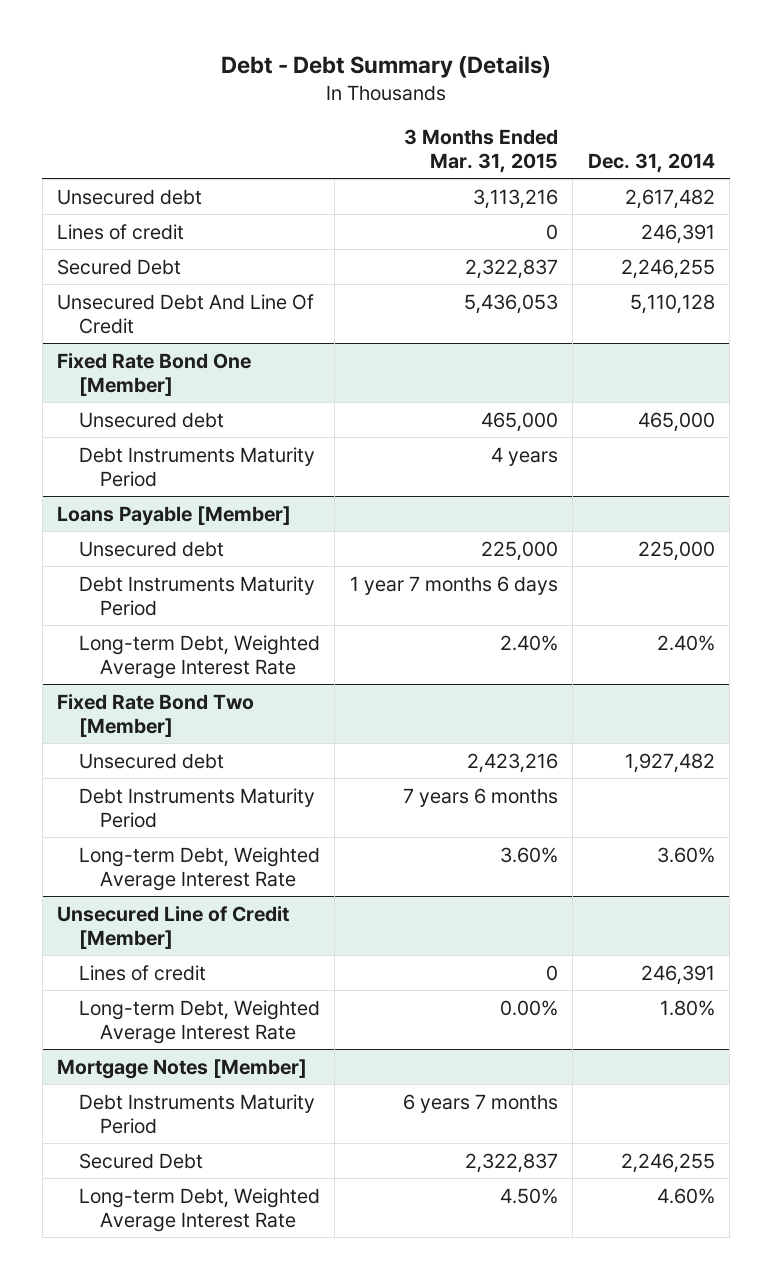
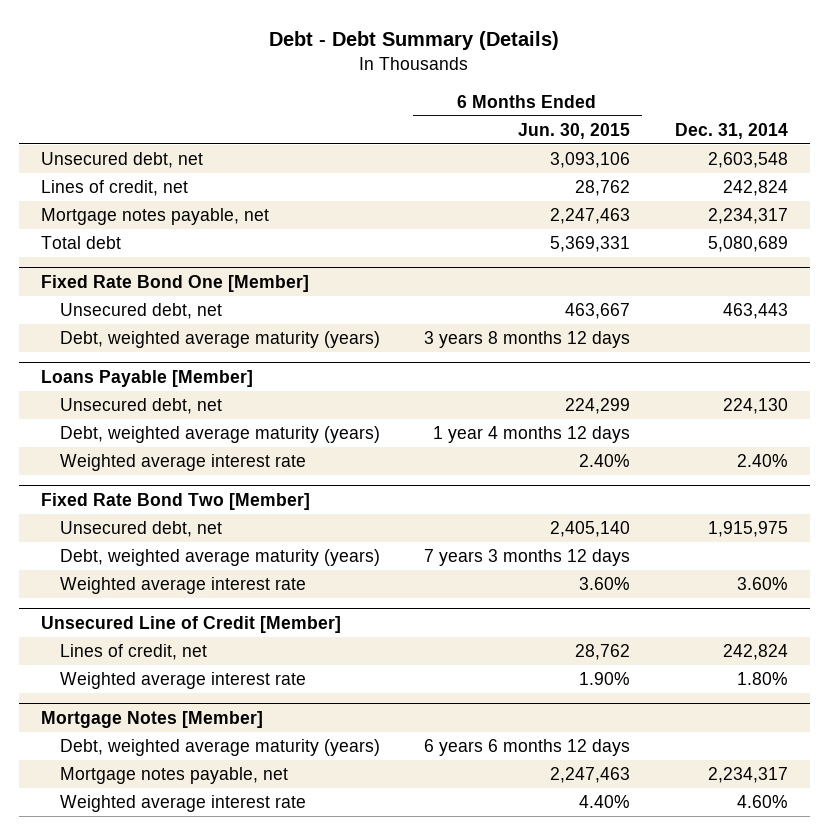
- | 3 Months Ended Mar. 31, 2015 | Dec. 31, 2014
+ | 6 Months Ended Jun. 30, 2015 | Dec. 31, 2014
- Unsecured debt | 3,113,216 | 2,617,482
- Lines of credit | 0 | 246,391
- Secured Debt | 2,322,837 | 2,246,255
- Unsecured Debt And Line Of Credit | 5,436,053 | 5,110,128
+ Unsecured debt, net | 3,093,106 | 2,603,548
+ Lines of credit, net | 28,762 | 242,824
+ Mortgage notes payable, net | 2,247,463 | 2,234,317
+ Total debt | 5,369,331 | 5,080,689
@ Fixed Rate Bond One [Member]
- Unsecured debt | 465,000 | 465,000
- Debt Instruments Maturity Period | 4 years |
+ Unsecured debt, net | 463,667 | 463,443
+ Debt, weighted average maturity (years) | 3 years 8 months 12 days |
@ Loans Payable [Member]
- Unsecured debt | 225,000 | 225,000
- Debt Instruments Maturity Period | 1 year 7 months 6 days |
- Long-term Debt, Weighted Average Interest Rate | 2.40% | 2.40%
+ Unsecured debt, net | 224,299 | 224,130
+ Debt, weighted average maturity (years) | 1 year 4 months 12 days |
+ Weighted average interest rate | 2.40% | 2.40%
@ Fixed Rate Bond Two [Member]
- Unsecured debt | 2,423,216 | 1,927,482
- Debt Instruments Maturity Period | 7 years 6 months |
- Long-term Debt, Weighted Average Interest Rate | 3.60% | 3.60%
+ Unsecured debt, net | 2,405,140 | 1,915,975
+ Debt, weighted average maturity (years) | 7 years 3 months 12 days |
+ Weighted average interest rate | 3.60% | 3.60%
@ Unsecured Line of Credit [Member]
- Lines of credit | 0 | 246,391
- Long-term Debt, Weighted Average Interest Rate | 0.00% | 1.80%
+ Lines of credit, net | 28,762 | 242,824
+ Weighted average interest rate | 1.90% | 1.80%
@ Mortgage Notes [Member]
- Debt Instruments Maturity Period | 6 years 7 months |
- Secured Debt | 2,322,837 | 2,246,255
- Long-term Debt, Weighted Average Interest Rate | 4.50% | 4.60%
+ Debt, weighted average maturity (years) | 6 years 6 months 12 days |
+ Mortgage notes payable, net | 2,247,463 | 2,234,317
+ Weighted average interest rate | 4.40% | 4.60%

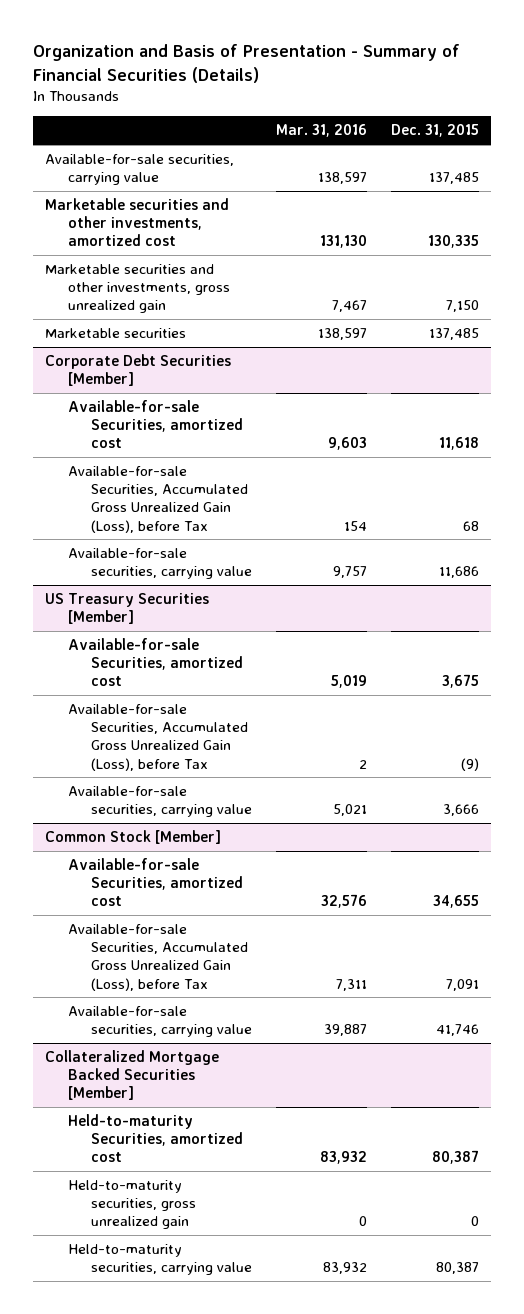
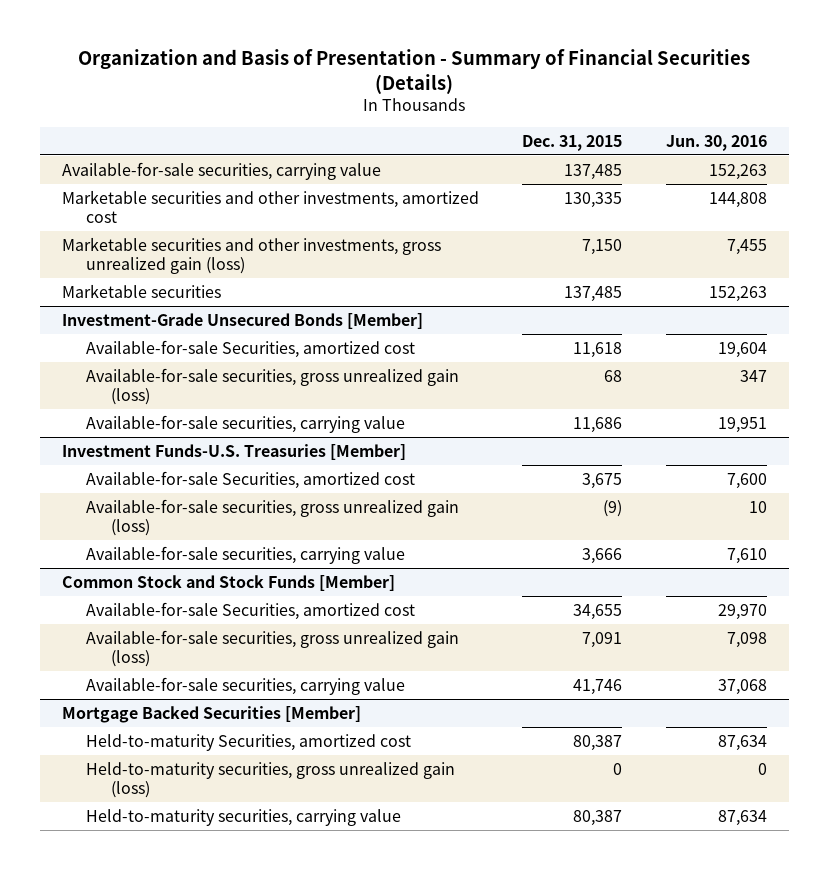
- | Mar. 31, 2016 | Dec. 31, 2015
+ | Dec. 31, 2015 | Jun. 30, 2016
- Marketable securities and other investments, gross unrealized gain | 7,467 | 7,150
+ Marketable securities and other investments, gross unrealized gain (loss) | 7,150 | 7,455
- Corporate Debt Securities [Member]
+ Investment-Grade Unsecured Bonds [Member]
- Available-for-sale Securities, Accumulated Gross Unrealized Gain (Loss), before Tax | 154 | 68
+ Available-for-sale securities, gross unrealized gain (loss) | 68 | 347
- US Treasury Securities [Member]
+ Investment Funds-U.S. Treasuries [Member]
- Available-for-sale Securities, Accumulated Gross Unrealized Gain (Loss), before Tax | 2 | (9)
+ Available-for-sale securities, gross unrealized gain (loss) | (9) | 10
- Common Stock [Member]
+ Common Stock and Stock Funds [Member]
- Available-for-sale Securities, Accumulated Gross Unrealized Gain (Loss), before Tax | 7,311 | 7,091
+ Available-for-sale securities, gross unrealized gain (loss) | 7,091 | 7,098
- Collateralized Mortgage Backed Securities [Member]
+ Mortgage Backed Securities [Member]
- Held-to-maturity securities, gross unrealized gain | 0 | 0
+ Held-to-maturity securities, gross unrealized gain (loss) | 0 | 0

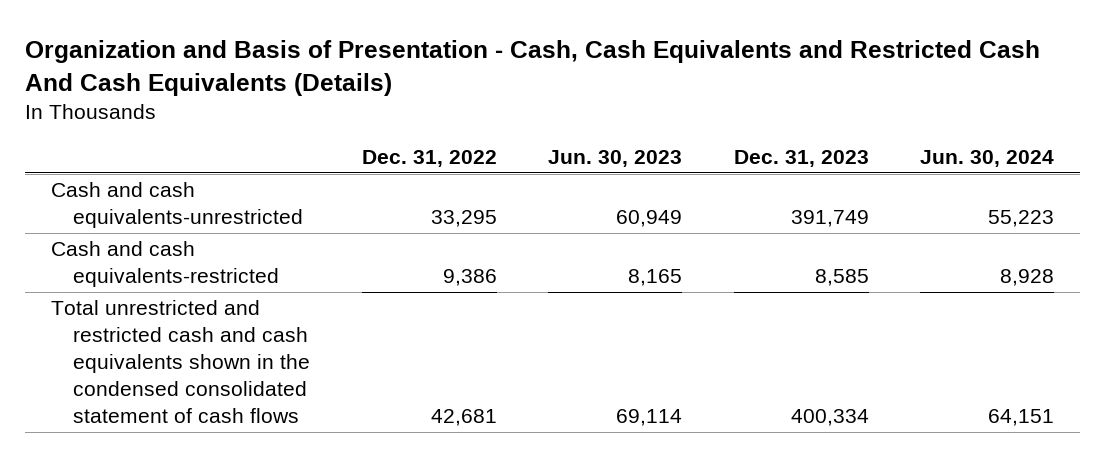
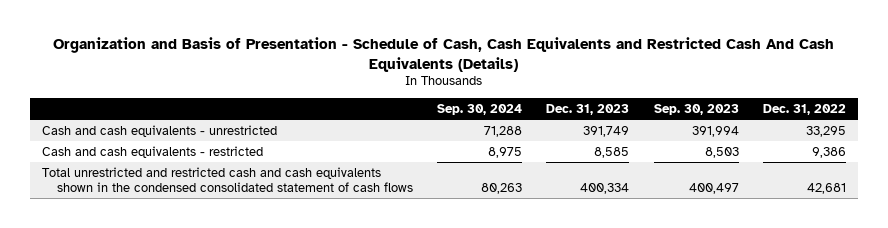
- Organization and Basis of Presentation - Cash, Cash Equivalents and Restricted Cash And Cash Equivalents (Details)
+ Organization and Basis of Presentation - Schedule of Cash, Cash Equivalents and Restricted Cash And Cash Equivalents (Details)
- | Dec. 31, 2022 | Jun. 30, 2023 | Dec. 31, 2023 | Jun. 30, 2024
+ | Sep. 30, 2024 | Dec. 31, 2023 | Sep. 30, 2023 | Dec. 31, 2022
- Cash and cash equivalents-unrestricted | 33,295 | 60,949 | 391,749 | 55,223
- Cash and cash equivalents-restricted | 9,386 | 8,165 | 8,585 | 8,928
+ Cash and cash equivalents - unrestricted | 71,288 | 391,749 | 391,994 | 33,295
+ Cash and cash equivalents - restricted | 8,975 | 8,585 | 8,503 | 9,386

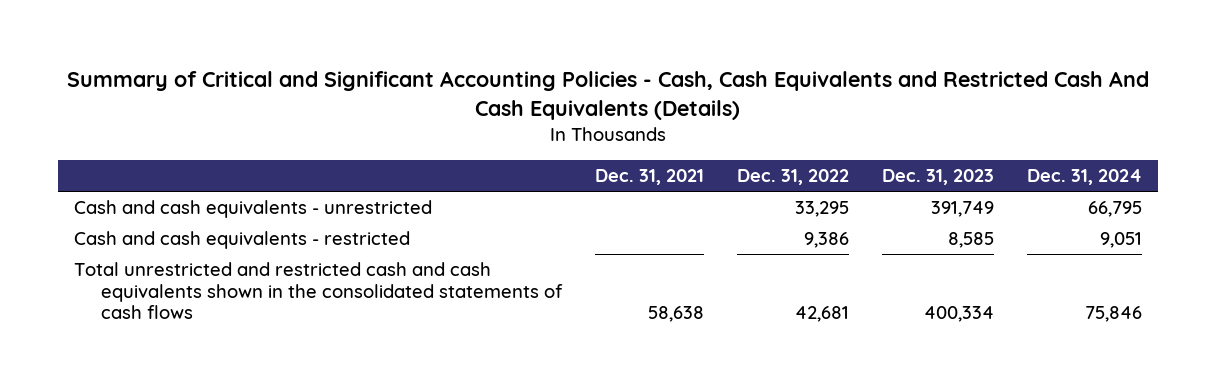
- Organization and Basis of Presentation - Schedule of Cash, Cash Equivalents and Restricted Cash And Cash Equivalents (Details)
+ Summary of Critical and Significant Accounting Policies - Cash, Cash Equivalents and Restricted Cash And Cash Equivalents (Details)
- | Sep. 30, 2024 | Dec. 31, 2023 | Sep. 30, 2023 | Dec. 31, 2022
+ | Dec. 31, 2021 | Dec. 31, 2022 | Dec. 31, 2023 | Dec. 31, 2024
- Total unrestricted and restricted cash and cash equivalents shown in the condensed consolidated statement of cash flows | 80,263 | 400,334 | 400,497 | 42,681
+ Total unrestricted and restricted cash and cash equivalents shown in the consolidated statements of cash flows | 58,638 | 42,681 | 400,334 | 75,846

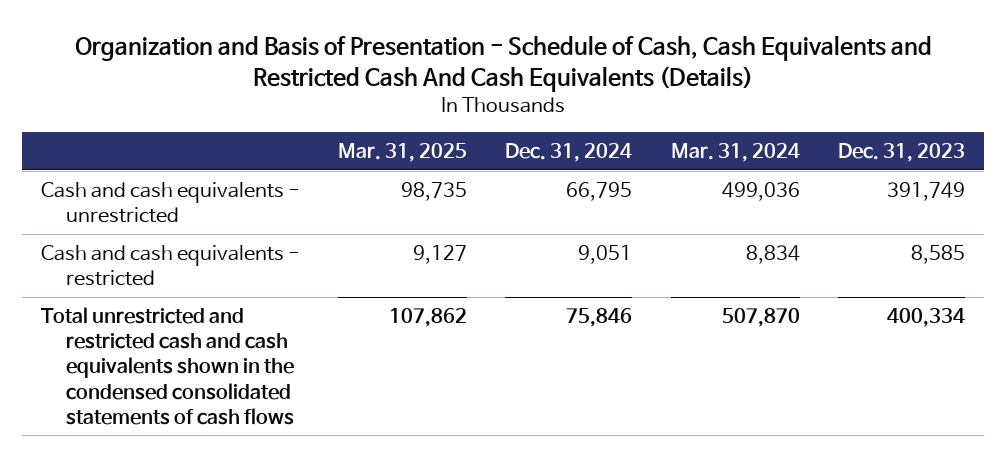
- Summary of Critical and Significant Accounting Policies - Cash, Cash Equivalents and Restricted Cash And Cash Equivalents (Details)
+ Organization and Basis of Presentation - Schedule of Cash, Cash Equivalents and Restricted Cash And Cash Equivalents (Details)
- | Dec. 31, 2021 | Dec. 31, 2022 | Dec. 31, 2023 | Dec. 31, 2024
+ | Mar. 31, 2025 | Dec. 31, 2024 | Mar. 31, 2024 | Dec. 31, 2023
- Total unrestricted and restricted cash and cash equivalents shown in the consolidated statements of cash flows | 58,638 | 42,681 | 400,334 | 75,846
+ Total unrestricted and restricted cash and cash equivalents shown in the condensed consolidated statements of cash flows | 107,862 | 75,846 | 507,870 | 400,334

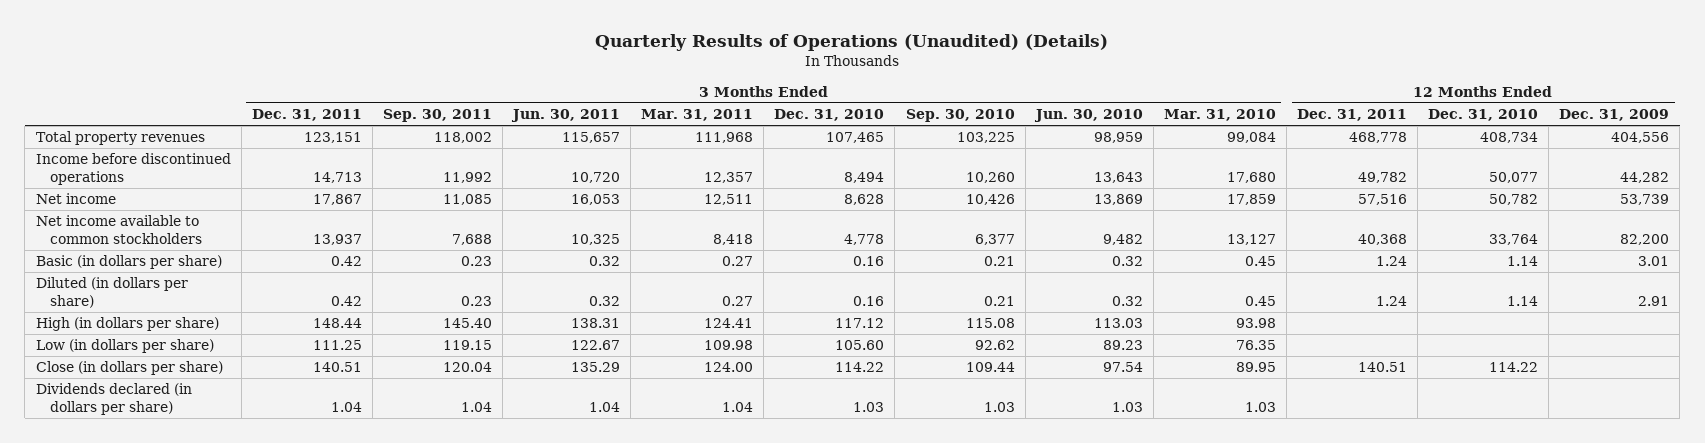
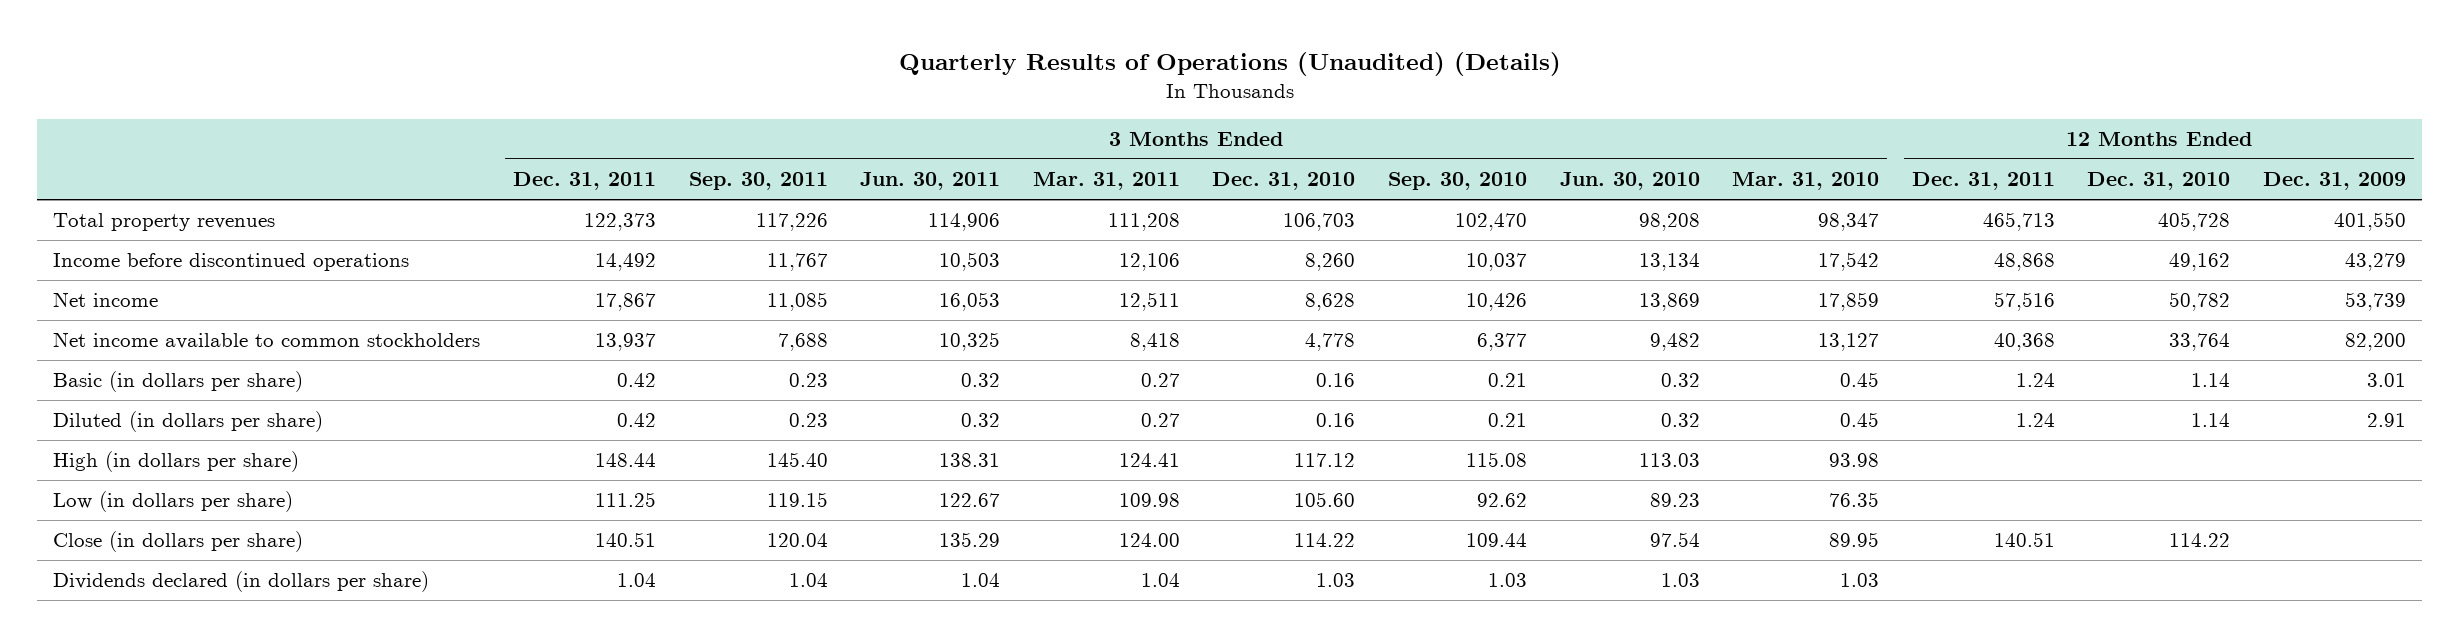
- Total property revenues | 123,151 | 118,002 | 115,657 | 111,968 | 107,465 | 103,225 | 98,959 | 99,084 | 468,778 | 408,734 | 404,556
- Income before discontinued operations | 14,713 | 11,992 | 10,720 | 12,357 | 8,494 | 10,260 | 13,643 | 17,680 | 49,782 | 50,077 | 44,282
+ Total property revenues | 122,373 | 117,226 | 114,906 | 111,208 | 106,703 | 102,470 | 98,208 | 98,347 | 465,713 | 405,728 | 401,550
+ Income before discontinued operations | 14,492 | 11,767 | 10,503 | 12,106 | 8,260 | 10,037 | 13,134 | 17,542 | 48,868 | 49,162 | 43,279

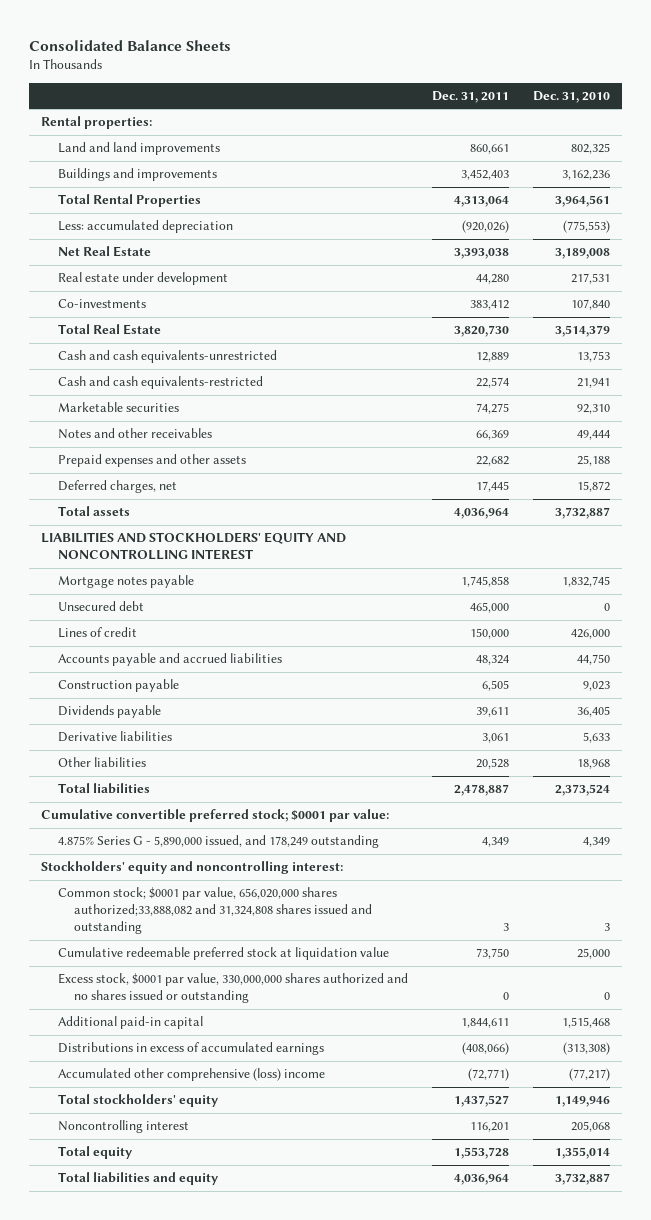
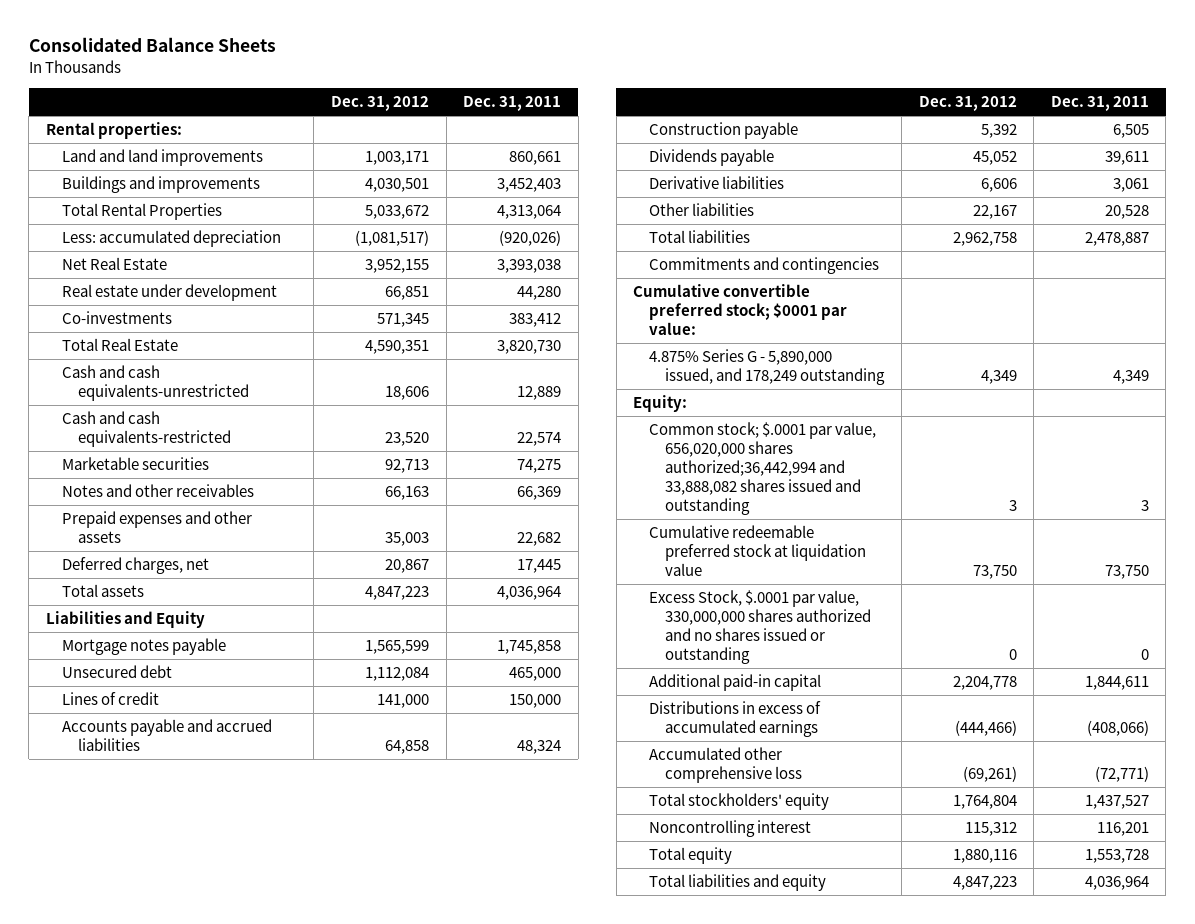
- | Dec. 31, 2011 | Dec. 31, 2010
+ | Dec. 31, 2012 | Dec. 31, 2011
- LIABILITIES AND STOCKHOLDERS' EQUITY AND NONCONTROLLING INTEREST
+ Liabilities and Equity
+ Commitments and contingencies
- Stockholders' equity and noncontrolling interest:
- Common stock; $0001 par value, 656,020,000 shares authorized;33,888,082 and 31,324,808 shares issued and outstanding | 3 | 3
+ Equity:
+ Common stock; $.0001 par value, 656,020,000 shares authorized;36,442,994 and 33,888,082 shares issued and outstanding | 3 | 3
- Excess stock, $0001 par value, 330,000,000 shares authorized and no shares issued or outstanding | 0 | 0
+ Excess Stock, $.0001 par value, 330,000,000 shares authorized and no shares issued or outstanding | 0 | 0
- Accumulated other comprehensive (loss) income | (72,771) | (77,217)
+ Accumulated other comprehensive loss | (69,261) | (72,771)

